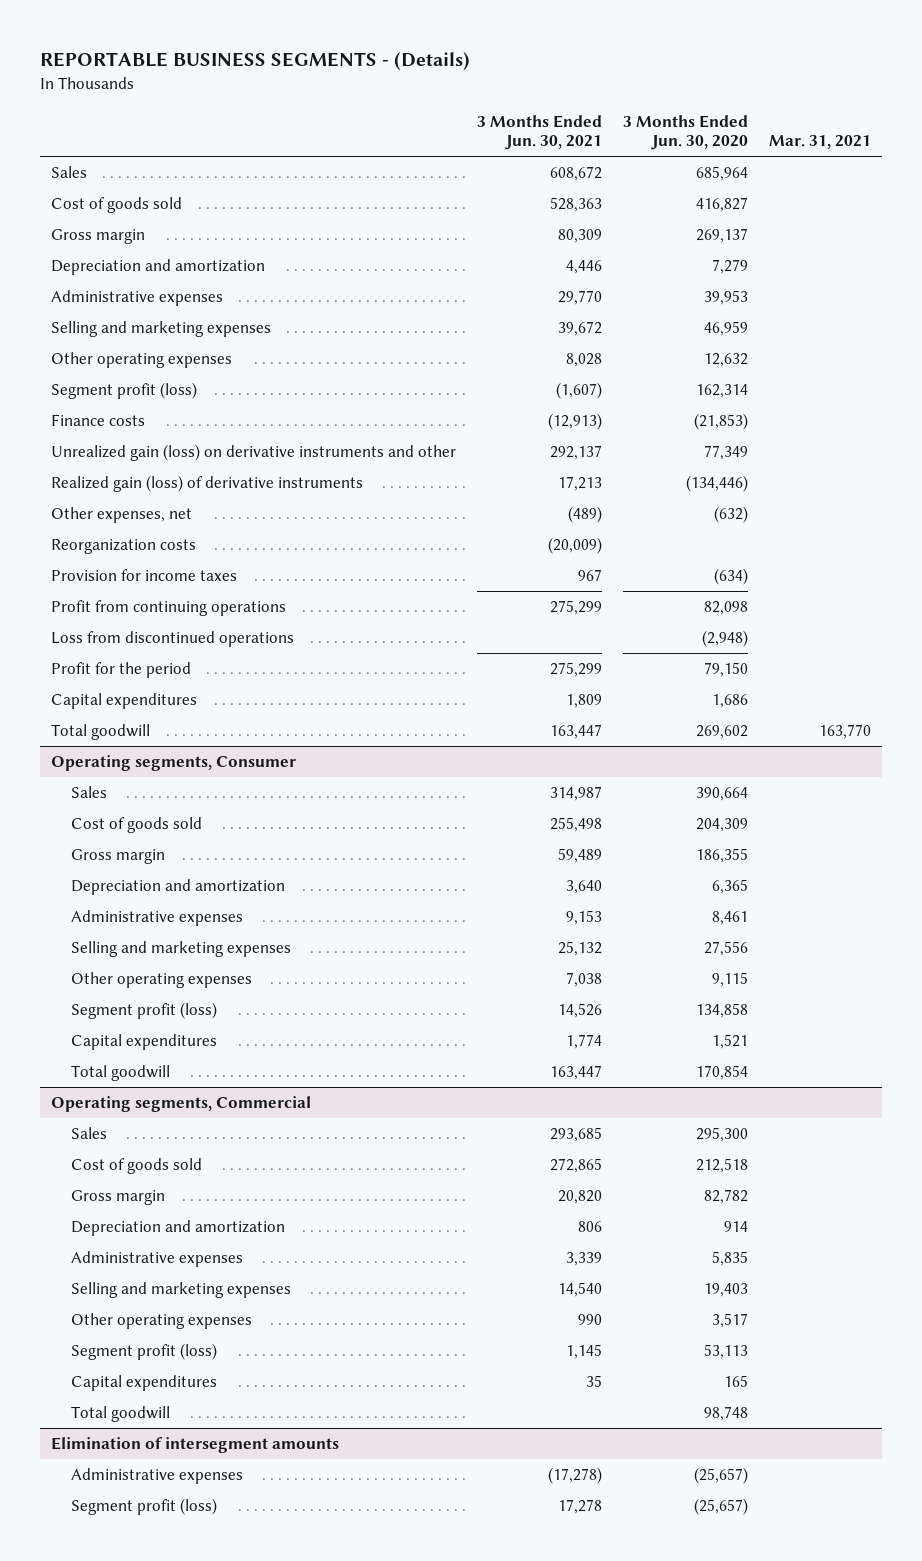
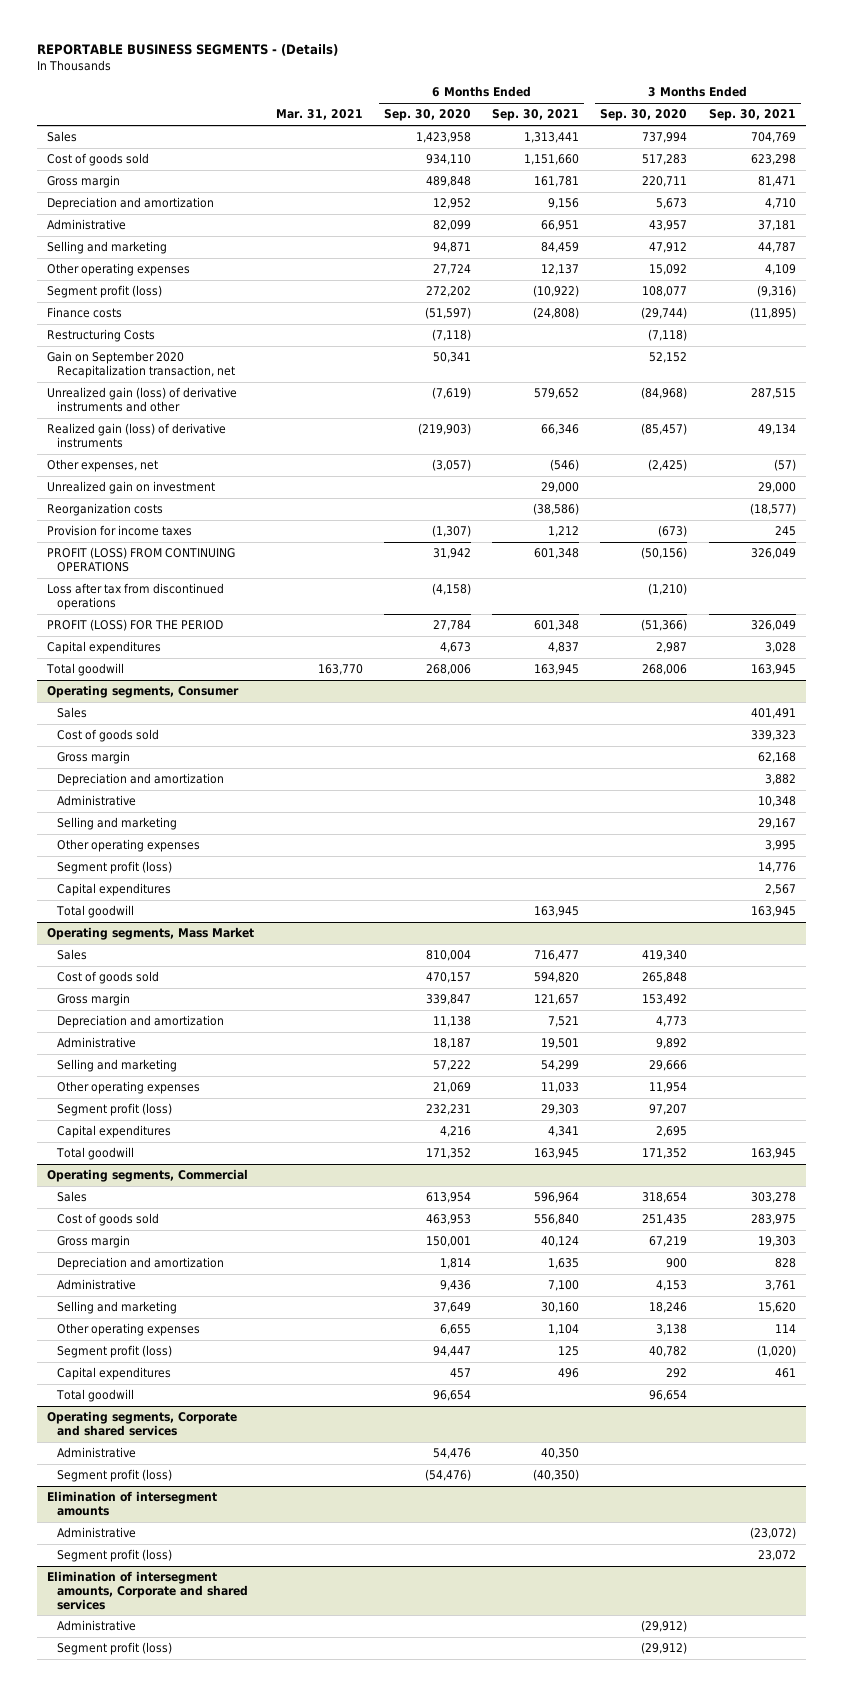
- | 3 Months Ended Jun. 30, 2021 | 3 Months Ended Jun. 30, 2020 | Mar. 31, 2021
+ | Mar. 31, 2021 | 6 Months Ended Sep. 30, 2020 | 6 Months Ended Sep. 30, 2021 | 3 Months Ended Sep. 30, 2020 | 3 Months Ended Sep. 30, 2021
- Administrative expenses | 29,770 | 39,953 |
- Selling and marketing expenses | 39,672 | 46,959 |
+ Administrative | | 82,099 | 66,951 | 43,957 | 37,181
+ Selling and marketing | | 94,871 | 84,459 | 47,912 | 44,787
- Unrealized gain (loss) on derivative instruments and other | 292,137 | 77,349 |
+ Restructuring Costs | | (7,118) | | (7,118) |
+ Gain on September 2020 Recapitalization transaction, net | | 50,341 | | 52,152 |
+ Unrealized gain (loss) of derivative instruments and other | | (7,619) | 579,652 | (84,968) | 287,515
+ Unrealized gain on investment | | | 29,000 | | 29,000
- Profit from continuing operations | 275,299 | 82,098 |
- Loss from discontinued operations | | (2,948) |
- Profit for the period | 275,299 | 79,150 |
+ PROFIT (LOSS) FROM CONTINUING OPERATIONS | | 31,942 | 601,348 | (50,156) | 326,049
+ Loss after tax from discontinued operations | | (4,158) | | (1,210) |
+ PROFIT (LOSS) FOR THE PERIOD | | 27,784 | 601,348 | (51,366) | 326,049
@ Operating segments, Consumer
- Administrative expenses | 9,153 | 8,461 |
- Selling and marketing expenses | 25,132 | 27,556 |
+ Administrative | | | | | 10,348
+ Selling and marketing | | | | | 29,167
+ Operating segments, Mass Market
+ Sales | | 810,004 | 716,477 | 419,340 |
+ Cost of goods sold | | 470,157 | 594,820 | 265,848 |
+ Gross margin | | 339,847 | 121,657 | 153,492 |
+ Depreciation and amortization | | 11,138 | 7,521 | 4,773 |
+ Administrative | | 18,187 | 19,501 | 9,892 |
+ Selling and marketing | | 57,222 | 54,299 | 29,666 |
+ Other operating expenses | | 21,069 | 11,033 | 11,954 |
+ Segment profit (loss) | | 232,231 | 29,303 | 97,207 |
+ Capital expenditures | | 4,216 | 4,341 | 2,695 |
+ Total goodwill | | 171,352 | 163,945 | 171,352 | 163,945
@ Operating segments, Commercial
- Administrative expenses | 3,339 | 5,835 |
- Selling and marketing expenses | 14,540 | 19,403 |
+ Administrative | | 9,436 | 7,100 | 4,153 | 3,761
+ Selling and marketing | | 37,649 | 30,160 | 18,246 | 15,620
+ Operating segments, Corporate and shared services
+ Administrative | | 54,476 | 40,350 | |
+ Segment profit (loss) | | (54,476) | (40,350) | |
@ Elimination of intersegment amounts
- Administrative expenses | (17,278) | (25,657) |
+ Administrative | | | | | (23,072)
+ Elimination of intersegment amounts, Corporate and shared services
+ Administrative | | | | (29,912) |
+ Segment profit (loss) | | | | (29,912) |

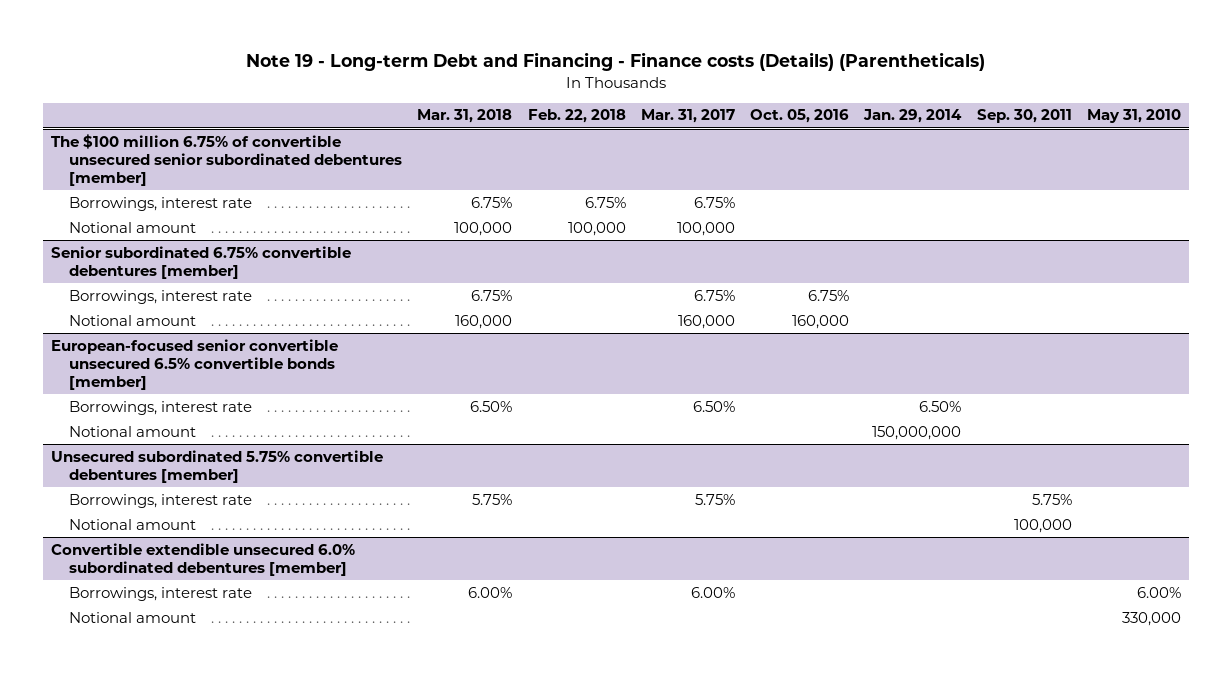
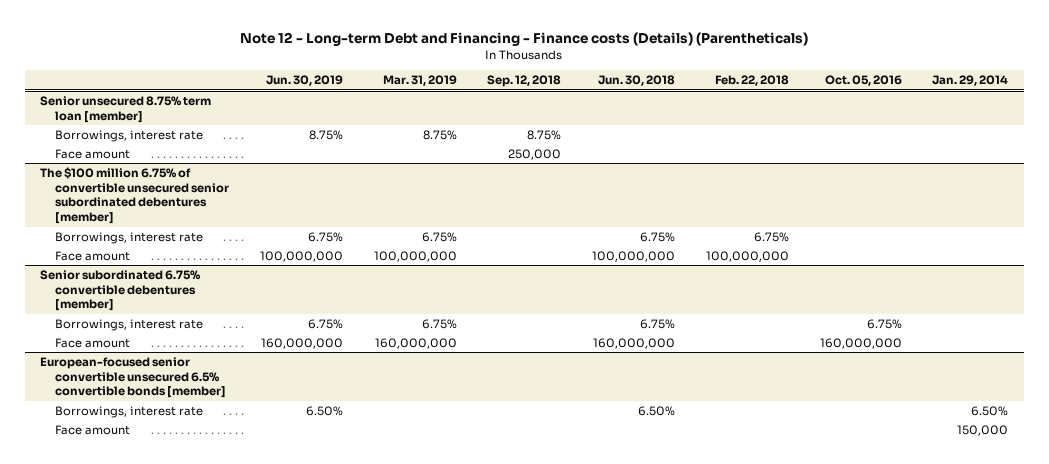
- Note 19 - Long-term Debt and Financing - Finance costs (Details) (Parentheticals)
+ Note 12 - Long-term Debt and Financing - Finance costs (Details) (Parentheticals)
- | Mar. 31, 2018 | Feb. 22, 2018 | Mar. 31, 2017 | Oct. 05, 2016 | Jan. 29, 2014 | Sep. 30, 2011 | May 31, 2010
+ | Jun. 30, 2019 | Mar. 31, 2019 | Sep. 12, 2018 | Jun. 30, 2018 | Feb. 22, 2018 | Oct. 05, 2016 | Jan. 29, 2014
+ Senior unsecured 8.75% term loan [member]
+ Borrowings, interest rate | 8.75% | 8.75% | 8.75% | | | |
+ Face amount | | | 250,000 | | | |
@ The $100 million 6.75% of convertible unsecured senior subordinated debentures [member]
- Notional amount | 100,000 | 100,000 | 100,000 | | | |
+ Face amount | 100,000,000 | 100,000,000 | | 100,000,000 | 100,000,000 | |
@ Senior subordinated 6.75% convertible debentures [member]
- Notional amount | 160,000 | | 160,000 | 160,000 | | |
+ Face amount | 160,000,000 | 160,000,000 | | 160,000,000 | | 160,000,000 |
@ European-focused senior convertible unsecured 6.5% convertible bonds [member]
- Notional amount | | | | | 150,000,000 | |
- Unsecured subordinated 5.75% convertible debentures [member]
- Borrowings, interest rate | 5.75% | | 5.75% | | | 5.75% |
- Notional amount | | | | | | 100,000 |
- Convertible extendible unsecured 6.0% subordinated debentures [member]
- Borrowings, interest rate | 6.00% | | 6.00% | | | | 6.00%
- Notional amount | | | | | | | 330,000
@ European-focused senior convertible unsecured 6.5% convertible bonds [member]
+ Face amount | | | | | | | 150,000

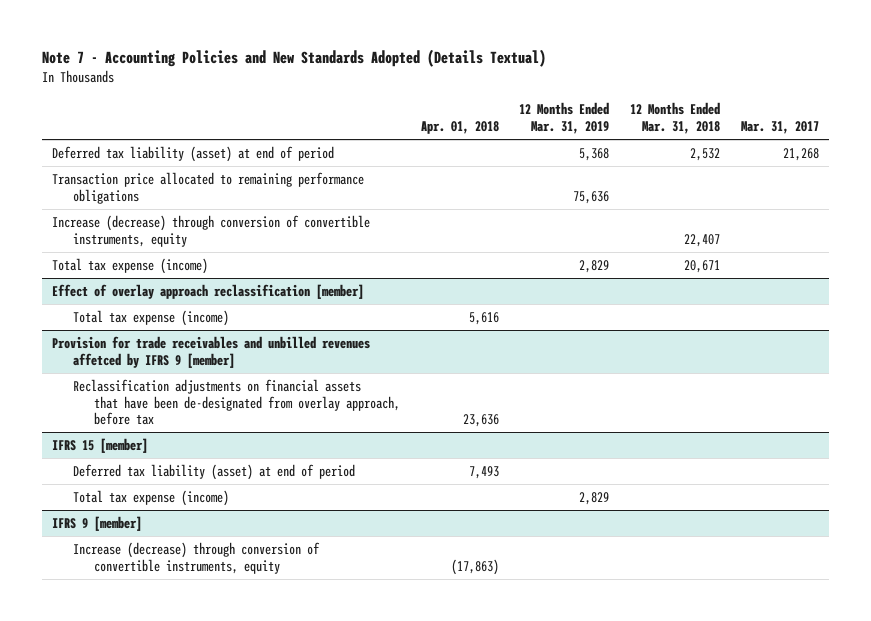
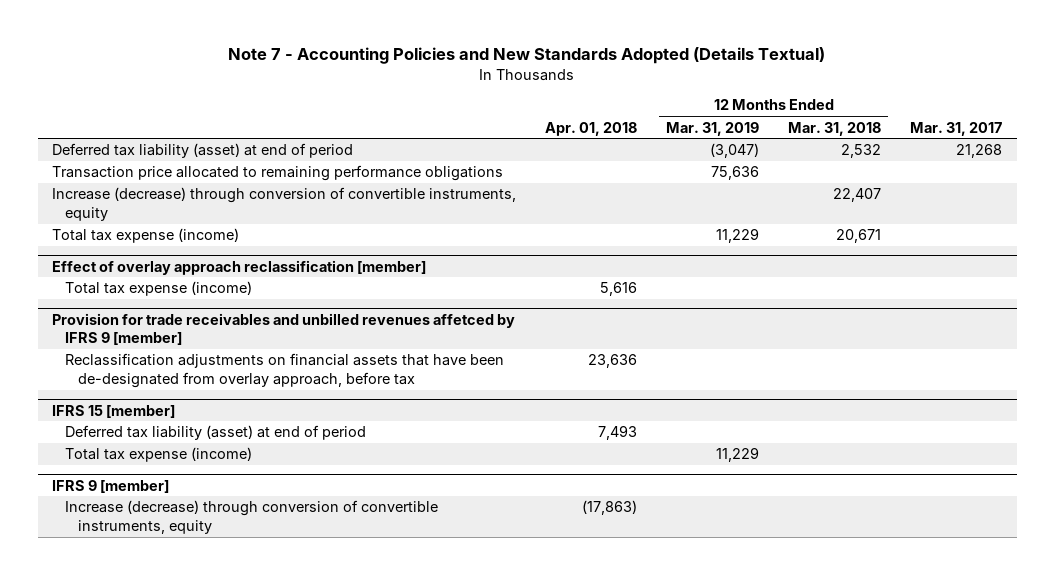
- Deferred tax liability (asset) at end of period | | 5,368 | 2,532 | 21,268
+ Deferred tax liability (asset) at end of period | | (3,047) | 2,532 | 21,268
- Total tax expense (income) | | 2,829 | 20,671 |
+ Total tax expense (income) | | 11,229 | 20,671 |
@ IFRS 15 [member]
- Total tax expense (income) | | 2,829 | |
+ Total tax expense (income) | | 11,229 | |

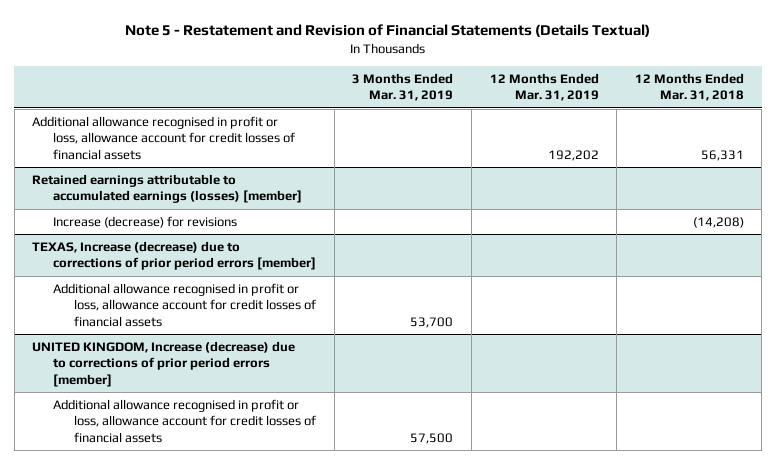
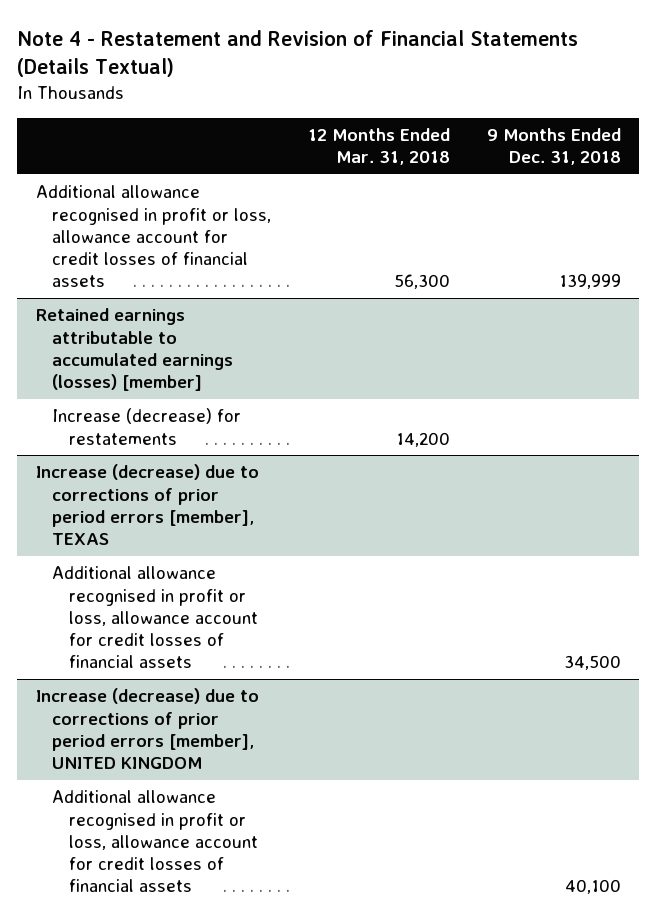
- Note 5 - Restatement and Revision of Financial Statements (Details Textual)
+ Note 4 - Restatement and Revision of Financial Statements (Details Textual)
- | 3 Months Ended Mar. 31, 2019 | 12 Months Ended Mar. 31, 2019 | 12 Months Ended Mar. 31, 2018
+ | 12 Months Ended Mar. 31, 2018 | 9 Months Ended Dec. 31, 2018
- Additional allowance recognised in profit or loss, allowance account for credit losses of financial assets | | 192,202 | 56,331
+ Additional allowance recognised in profit or loss, allowance account for credit losses of financial assets | 56,300 | 139,999
@ Retained earnings attributable to accumulated earnings (losses) [member]
- Increase (decrease) for revisions | | | (14,208)
- TEXAS, Increase (decrease) due to corrections of prior period errors [member]
@ Retained earnings attributable to accumulated earnings (losses) [member]
+ Increase (decrease) for restatements | 14,200 |
+ Increase (decrease) due to corrections of prior period errors [member], TEXAS
- UNITED KINGDOM, Increase (decrease) due to corrections of prior period errors [member]
+ Increase (decrease) due to corrections of prior period errors [member], UNITED KINGDOM

